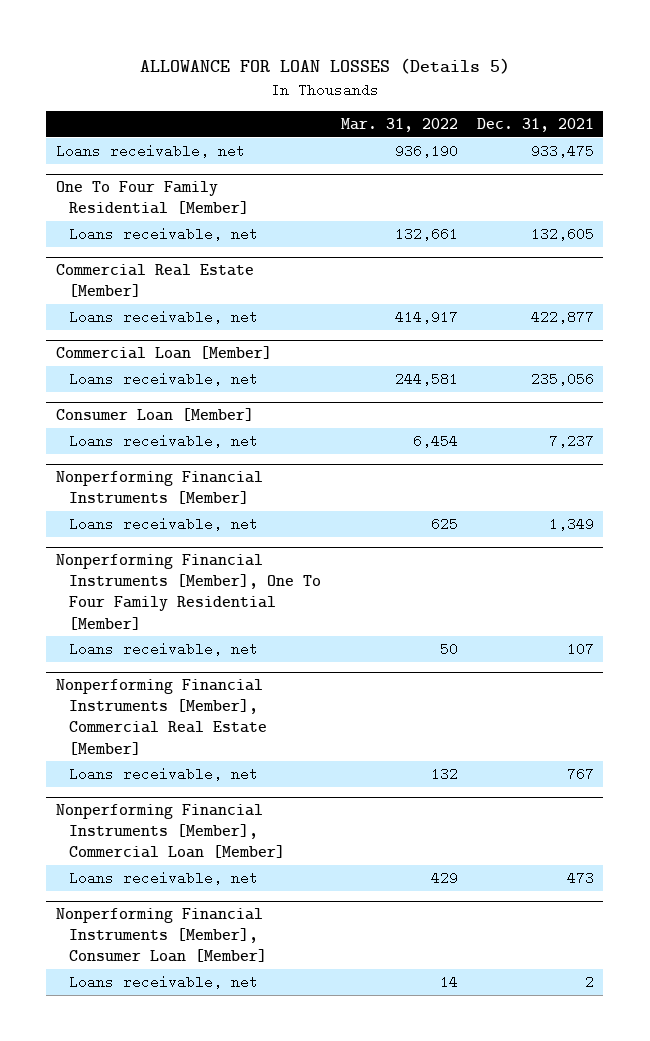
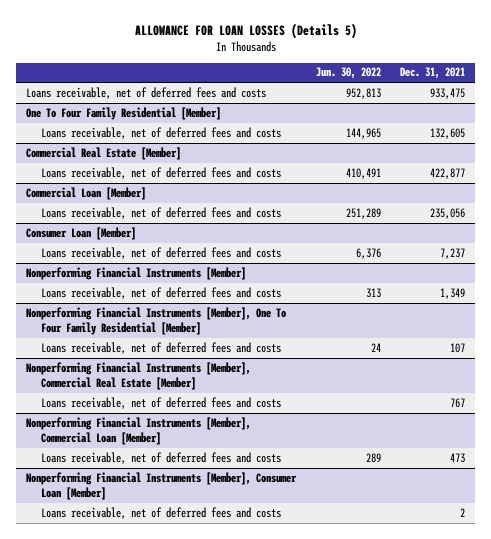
- | Mar. 31, 2022 | Dec. 31, 2021
+ | Jun. 30, 2022 | Dec. 31, 2021
- Loans receivable, net | 936,190 | 933,475
+ Loans receivable, net of deferred fees and costs | 952,813 | 933,475
@ One To Four Family Residential [Member]
- Loans receivable, net | 132,661 | 132,605
+ Loans receivable, net of deferred fees and costs | 144,965 | 132,605
@ Commercial Real Estate [Member]
- Loans receivable, net | 414,917 | 422,877
+ Loans receivable, net of deferred fees and costs | 410,491 | 422,877
@ Commercial Loan [Member]
- Loans receivable, net | 244,581 | 235,056
+ Loans receivable, net of deferred fees and costs | 251,289 | 235,056
@ Consumer Loan [Member]
- Loans receivable, net | 6,454 | 7,237
+ Loans receivable, net of deferred fees and costs | 6,376 | 7,237
@ Nonperforming Financial Instruments [Member]
- Loans receivable, net | 625 | 1,349
+ Loans receivable, net of deferred fees and costs | 313 | 1,349
@ Nonperforming Financial Instruments [Member], One To Four Family Residential [Member]
- Loans receivable, net | 50 | 107
+ Loans receivable, net of deferred fees and costs | 24 | 107
@ Nonperforming Financial Instruments [Member], Commercial Real Estate [Member]
- Loans receivable, net | 132 | 767
+ Loans receivable, net of deferred fees and costs | | 767
@ Nonperforming Financial Instruments [Member], Commercial Loan [Member]
- Loans receivable, net | 429 | 473
+ Loans receivable, net of deferred fees and costs | 289 | 473
@ Nonperforming Financial Instruments [Member], Consumer Loan [Member]
- Loans receivable, net | 14 | 2
+ Loans receivable, net of deferred fees and costs | | 2

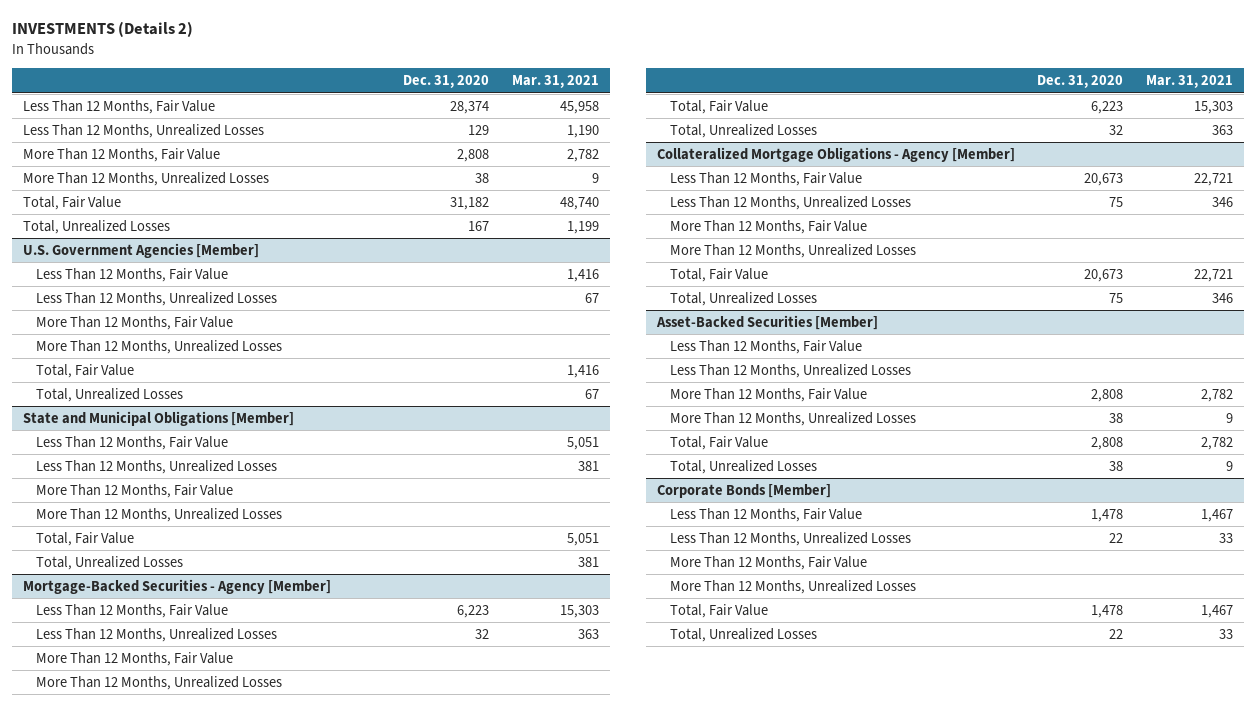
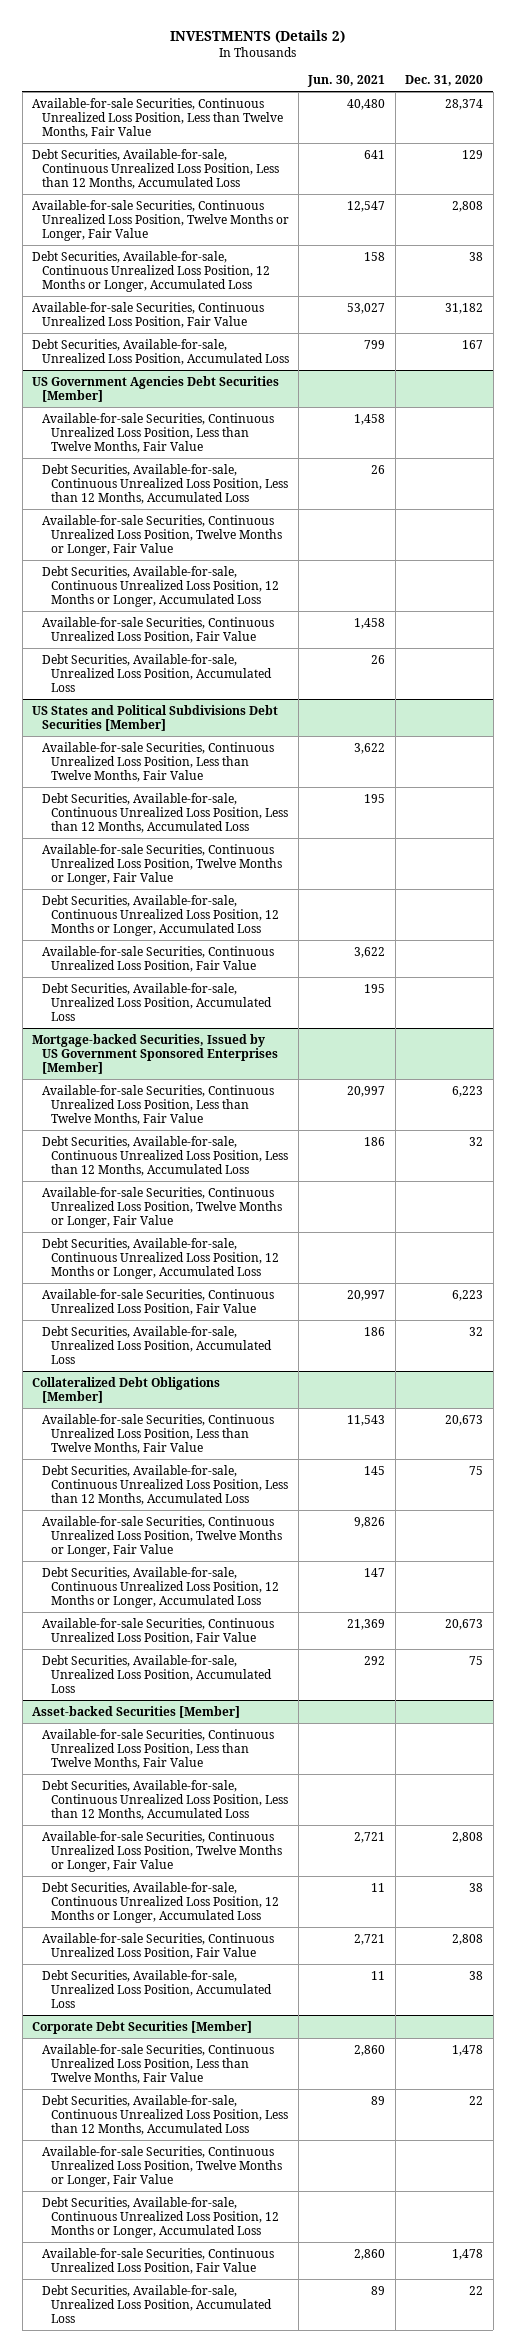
- | Dec. 31, 2020 | Mar. 31, 2021
+ | Jun. 30, 2021 | Dec. 31, 2020
- Less Than 12 Months, Fair Value | 28,374 | 45,958
- Less Than 12 Months, Unrealized Losses | 129 | 1,190
- More Than 12 Months, Fair Value | 2,808 | 2,782
- More Than 12 Months, Unrealized Losses | 38 | 9
- Total, Fair Value | 31,182 | 48,740
- Total, Unrealized Losses | 167 | 1,199
- U.S. Government Agencies [Member]
- Less Than 12 Months, Fair Value | | 1,416
- Less Than 12 Months, Unrealized Losses | | 67
- More Than 12 Months, Fair Value
- More Than 12 Months, Unrealized Losses
- Total, Fair Value | | 1,416
- Total, Unrealized Losses | | 67
- State and Municipal Obligations [Member]
- Less Than 12 Months, Fair Value | | 5,051
- Less Than 12 Months, Unrealized Losses | | 381
- More Than 12 Months, Fair Value
- More Than 12 Months, Unrealized Losses
- Total, Fair Value | | 5,051
- Total, Unrealized Losses | | 381
- Mortgage-Backed Securities - Agency [Member]
- Less Than 12 Months, Fair Value | 6,223 | 15,303
- Less Than 12 Months, Unrealized Losses | 32 | 363
- More Than 12 Months, Fair Value
- More Than 12 Months, Unrealized Losses
- Total, Fair Value | 6,223 | 15,303
- Total, Unrealized Losses | 32 | 363
- Collateralized Mortgage Obligations - Agency [Member]
- Less Than 12 Months, Fair Value | 20,673 | 22,721
- Less Than 12 Months, Unrealized Losses | 75 | 346
- More Than 12 Months, Fair Value
- More Than 12 Months, Unrealized Losses
- Total, Fair Value | 20,673 | 22,721
- Total, Unrealized Losses | 75 | 346
- Asset-Backed Securities [Member]
- Less Than 12 Months, Fair Value
- Less Than 12 Months, Unrealized Losses
- More Than 12 Months, Fair Value | 2,808 | 2,782
- More Than 12 Months, Unrealized Losses | 38 | 9
- Total, Fair Value | 2,808 | 2,782
- Total, Unrealized Losses | 38 | 9
- Corporate Bonds [Member]
- Less Than 12 Months, Fair Value | 1,478 | 1,467
- Less Than 12 Months, Unrealized Losses | 22 | 33
- More Than 12 Months, Fair Value
- More Than 12 Months, Unrealized Losses
- Total, Fair Value | 1,478 | 1,467
- Total, Unrealized Losses | 22 | 33
+ Available-for-sale Securities, Continuous Unrealized Loss Position, Less than Twelve Months, Fair Value | 40,480 | 28,374
+ Debt Securities, Available-for-sale, Continuous Unrealized Loss Position, Less than 12 Months, Accumulated Loss | 641 | 129
+ Available-for-sale Securities, Continuous Unrealized Loss Position, Twelve Months or Longer, Fair Value | 12,547 | 2,808
+ Debt Securities, Available-for-sale, Continuous Unrealized Loss Position, 12 Months or Longer, Accumulated Loss | 158 | 38
+ Available-for-sale Securities, Continuous Unrealized Loss Position, Fair Value | 53,027 | 31,182
+ Debt Securities, Available-for-sale, Unrealized Loss Position, Accumulated Loss | 799 | 167
+ US Government Agencies Debt Securities [Member]
+ Available-for-sale Securities, Continuous Unrealized Loss Position, Less than Twelve Months, Fair Value | 1,458 |
+ Debt Securities, Available-for-sale, Continuous Unrealized Loss Position, Less than 12 Months, Accumulated Loss | 26 |
+ Available-for-sale Securities, Continuous Unrealized Loss Position, Twelve Months or Longer, Fair Value
+ Debt Securities, Available-for-sale, Continuous Unrealized Loss Position, 12 Months or Longer, Accumulated Loss
+ Available-for-sale Securities, Continuous Unrealized Loss Position, Fair Value | 1,458 |
+ Debt Securities, Available-for-sale, Unrealized Loss Position, Accumulated Loss | 26 |
+ US States and Political Subdivisions Debt Securities [Member]
+ Available-for-sale Securities, Continuous Unrealized Loss Position, Less than Twelve Months, Fair Value | 3,622 |
+ Debt Securities, Available-for-sale, Continuous Unrealized Loss Position, Less than 12 Months, Accumulated Loss | 195 |
+ Available-for-sale Securities, Continuous Unrealized Loss Position, Twelve Months or Longer, Fair Value
+ Debt Securities, Available-for-sale, Continuous Unrealized Loss Position, 12 Months or Longer, Accumulated Loss
+ Available-for-sale Securities, Continuous Unrealized Loss Position, Fair Value | 3,622 |
+ Debt Securities, Available-for-sale, Unrealized Loss Position, Accumulated Loss | 195 |
+ Mortgage-backed Securities, Issued by US Government Sponsored Enterprises [Member]
+ Available-for-sale Securities, Continuous Unrealized Loss Position, Less than Twelve Months, Fair Value | 20,997 | 6,223
+ Debt Securities, Available-for-sale, Continuous Unrealized Loss Position, Less than 12 Months, Accumulated Loss | 186 | 32
+ Available-for-sale Securities, Continuous Unrealized Loss Position, Twelve Months or Longer, Fair Value
+ Debt Securities, Available-for-sale, Continuous Unrealized Loss Position, 12 Months or Longer, Accumulated Loss
+ Available-for-sale Securities, Continuous Unrealized Loss Position, Fair Value | 20,997 | 6,223
+ Debt Securities, Available-for-sale, Unrealized Loss Position, Accumulated Loss | 186 | 32
+ Collateralized Debt Obligations [Member]
+ Available-for-sale Securities, Continuous Unrealized Loss Position, Less than Twelve Months, Fair Value | 11,543 | 20,673
+ Debt Securities, Available-for-sale, Continuous Unrealized Loss Position, Less than 12 Months, Accumulated Loss | 145 | 75
+ Available-for-sale Securities, Continuous Unrealized Loss Position, Twelve Months or Longer, Fair Value | 9,826 |
+ Debt Securities, Available-for-sale, Continuous Unrealized Loss Position, 12 Months or Longer, Accumulated Loss | 147 |
+ Available-for-sale Securities, Continuous Unrealized Loss Position, Fair Value | 21,369 | 20,673
+ Debt Securities, Available-for-sale, Unrealized Loss Position, Accumulated Loss | 292 | 75
+ Asset-backed Securities [Member]
+ Available-for-sale Securities, Continuous Unrealized Loss Position, Less than Twelve Months, Fair Value
+ Debt Securities, Available-for-sale, Continuous Unrealized Loss Position, Less than 12 Months, Accumulated Loss
+ Available-for-sale Securities, Continuous Unrealized Loss Position, Twelve Months or Longer, Fair Value | 2,721 | 2,808
+ Debt Securities, Available-for-sale, Continuous Unrealized Loss Position, 12 Months or Longer, Accumulated Loss | 11 | 38
+ Available-for-sale Securities, Continuous Unrealized Loss Position, Fair Value | 2,721 | 2,808
+ Debt Securities, Available-for-sale, Unrealized Loss Position, Accumulated Loss | 11 | 38
+ Corporate Debt Securities [Member]
+ Available-for-sale Securities, Continuous Unrealized Loss Position, Less than Twelve Months, Fair Value | 2,860 | 1,478
+ Debt Securities, Available-for-sale, Continuous Unrealized Loss Position, Less than 12 Months, Accumulated Loss | 89 | 22
+ Available-for-sale Securities, Continuous Unrealized Loss Position, Twelve Months or Longer, Fair Value
+ Debt Securities, Available-for-sale, Continuous Unrealized Loss Position, 12 Months or Longer, Accumulated Loss
+ Available-for-sale Securities, Continuous Unrealized Loss Position, Fair Value | 2,860 | 1,478
+ Debt Securities, Available-for-sale, Unrealized Loss Position, Accumulated Loss | 89 | 22

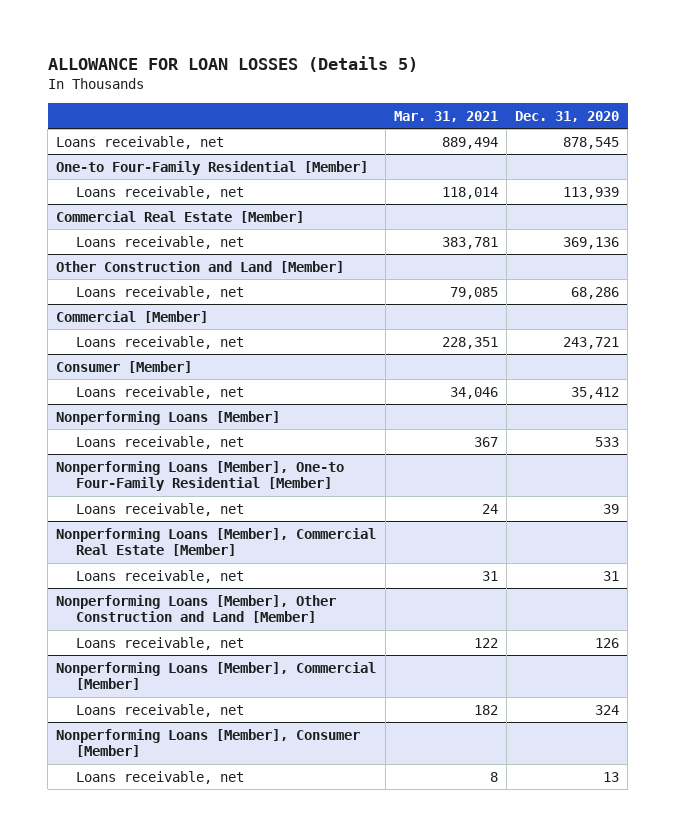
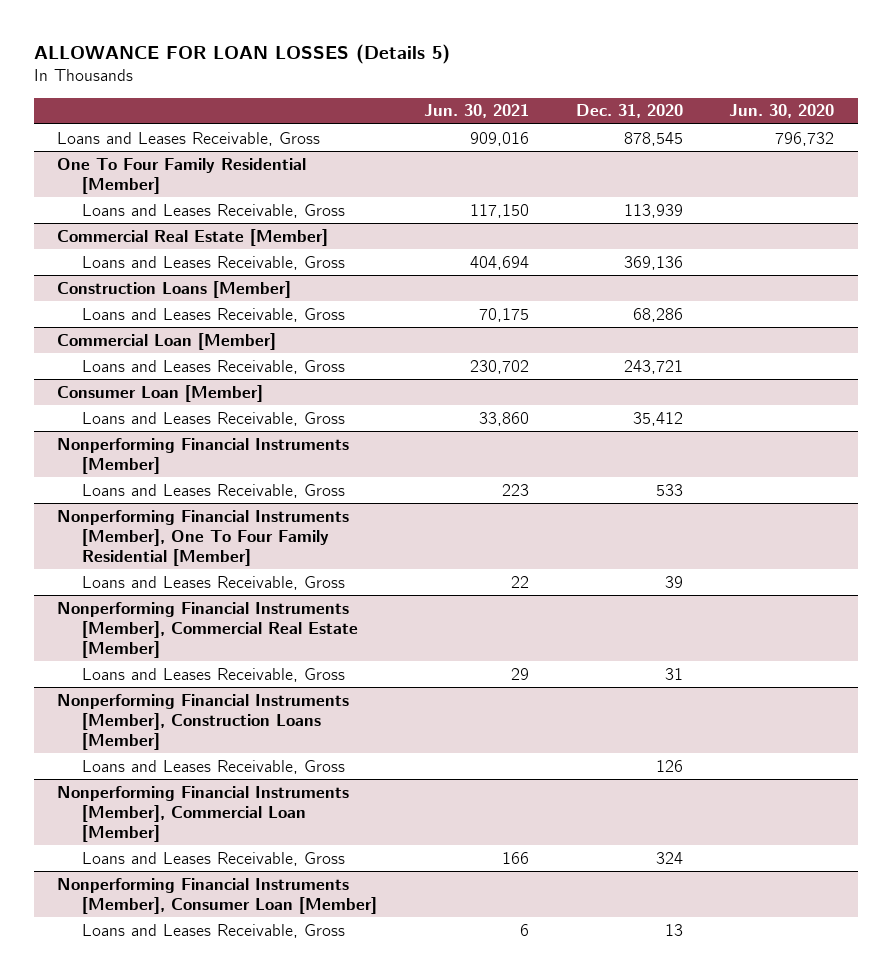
- | Mar. 31, 2021 | Dec. 31, 2020
+ | Jun. 30, 2021 | Dec. 31, 2020 | Jun. 30, 2020
- Loans receivable, net | 889,494 | 878,545
- One-to Four-Family Residential [Member]
- Loans receivable, net | 118,014 | 113,939
+ Loans and Leases Receivable, Gross | 909,016 | 878,545 | 796,732
+ One To Four Family Residential [Member]
+ Loans and Leases Receivable, Gross | 117,150 | 113,939 |
@ Commercial Real Estate [Member]
- Loans receivable, net | 383,781 | 369,136
- Other Construction and Land [Member]
- Loans receivable, net | 79,085 | 68,286
- Commercial [Member]
- Loans receivable, net | 228,351 | 243,721
- Consumer [Member]
- Loans receivable, net | 34,046 | 35,412
- Nonperforming Loans [Member]
- Loans receivable, net | 367 | 533
- Nonperforming Loans [Member], One-to Four-Family Residential [Member]
- Loans receivable, net | 24 | 39
- Nonperforming Loans [Member], Commercial Real Estate [Member]
- Loans receivable, net | 31 | 31
- Nonperforming Loans [Member], Other Construction and Land [Member]
- Loans receivable, net | 122 | 126
- Nonperforming Loans [Member], Commercial [Member]
- Loans receivable, net | 182 | 324
- Nonperforming Loans [Member], Consumer [Member]
- Loans receivable, net | 8 | 13
@ Commercial Real Estate [Member]
+ Loans and Leases Receivable, Gross | 404,694 | 369,136 |
+ Construction Loans [Member]
+ Loans and Leases Receivable, Gross | 70,175 | 68,286 |
+ Commercial Loan [Member]
+ Loans and Leases Receivable, Gross | 230,702 | 243,721 |
+ Consumer Loan [Member]
+ Loans and Leases Receivable, Gross | 33,860 | 35,412 |
+ Nonperforming Financial Instruments [Member]
+ Loans and Leases Receivable, Gross | 223 | 533 |
+ Nonperforming Financial Instruments [Member], One To Four Family Residential [Member]
+ Loans and Leases Receivable, Gross | 22 | 39 |
+ Nonperforming Financial Instruments [Member], Commercial Real Estate [Member]
+ Loans and Leases Receivable, Gross | 29 | 31 |
+ Nonperforming Financial Instruments [Member], Construction Loans [Member]
+ Loans and Leases Receivable, Gross | | 126 |
+ Nonperforming Financial Instruments [Member], Commercial Loan [Member]
+ Loans and Leases Receivable, Gross | 166 | 324 |
+ Nonperforming Financial Instruments [Member], Consumer Loan [Member]
+ Loans and Leases Receivable, Gross | 6 | 13 |

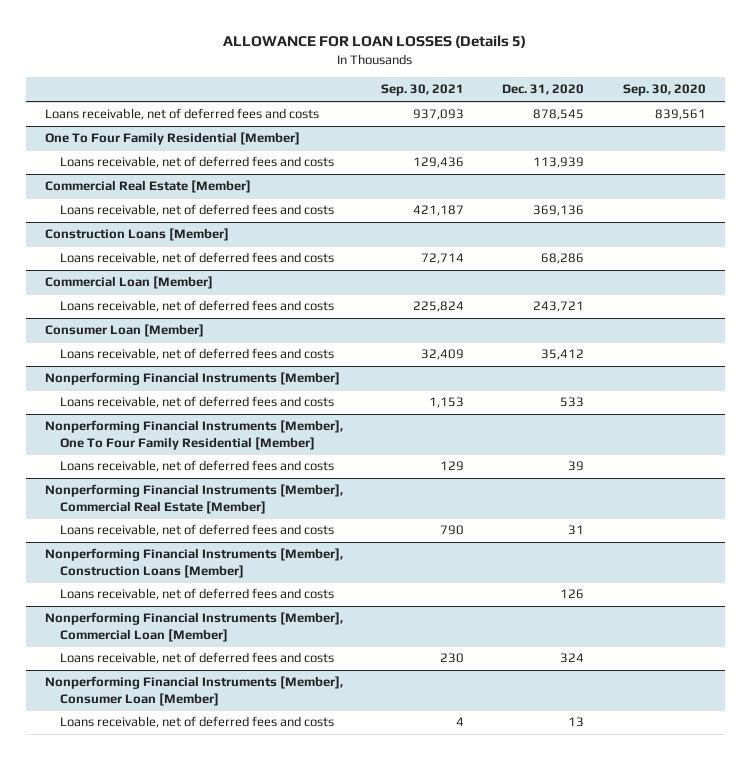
- | Jun. 30, 2021 | Dec. 31, 2020 | Jun. 30, 2020
+ | Sep. 30, 2021 | Dec. 31, 2020 | Sep. 30, 2020
- Loans and Leases Receivable, Gross | 909,016 | 878,545 | 796,732
+ Loans receivable, net of deferred fees and costs | 937,093 | 878,545 | 839,561
@ One To Four Family Residential [Member]
- Loans and Leases Receivable, Gross | 117,150 | 113,939 |
+ Loans receivable, net of deferred fees and costs | 129,436 | 113,939 |
@ Commercial Real Estate [Member]
- Loans and Leases Receivable, Gross | 404,694 | 369,136 |
+ Loans receivable, net of deferred fees and costs | 421,187 | 369,136 |
@ Construction Loans [Member]
- Loans and Leases Receivable, Gross | 70,175 | 68,286 |
+ Loans receivable, net of deferred fees and costs | 72,714 | 68,286 |
@ Commercial Loan [Member]
- Loans and Leases Receivable, Gross | 230,702 | 243,721 |
+ Loans receivable, net of deferred fees and costs | 225,824 | 243,721 |
@ Consumer Loan [Member]
- Loans and Leases Receivable, Gross | 33,860 | 35,412 |
+ Loans receivable, net of deferred fees and costs | 32,409 | 35,412 |
@ Nonperforming Financial Instruments [Member]
- Loans and Leases Receivable, Gross | 223 | 533 |
+ Loans receivable, net of deferred fees and costs | 1,153 | 533 |
@ Nonperforming Financial Instruments [Member], One To Four Family Residential [Member]
- Loans and Leases Receivable, Gross | 22 | 39 |
+ Loans receivable, net of deferred fees and costs | 129 | 39 |
@ Nonperforming Financial Instruments [Member], Commercial Real Estate [Member]
- Loans and Leases Receivable, Gross | 29 | 31 |
+ Loans receivable, net of deferred fees and costs | 790 | 31 |
@ Nonperforming Financial Instruments [Member], Construction Loans [Member]
- Loans and Leases Receivable, Gross | | 126 |
+ Loans receivable, net of deferred fees and costs | | 126 |
@ Nonperforming Financial Instruments [Member], Commercial Loan [Member]
- Loans and Leases Receivable, Gross | 166 | 324 |
+ Loans receivable, net of deferred fees and costs | 230 | 324 |
@ Nonperforming Financial Instruments [Member], Consumer Loan [Member]
- Loans and Leases Receivable, Gross | 6 | 13 |
+ Loans receivable, net of deferred fees and costs | 4 | 13 |

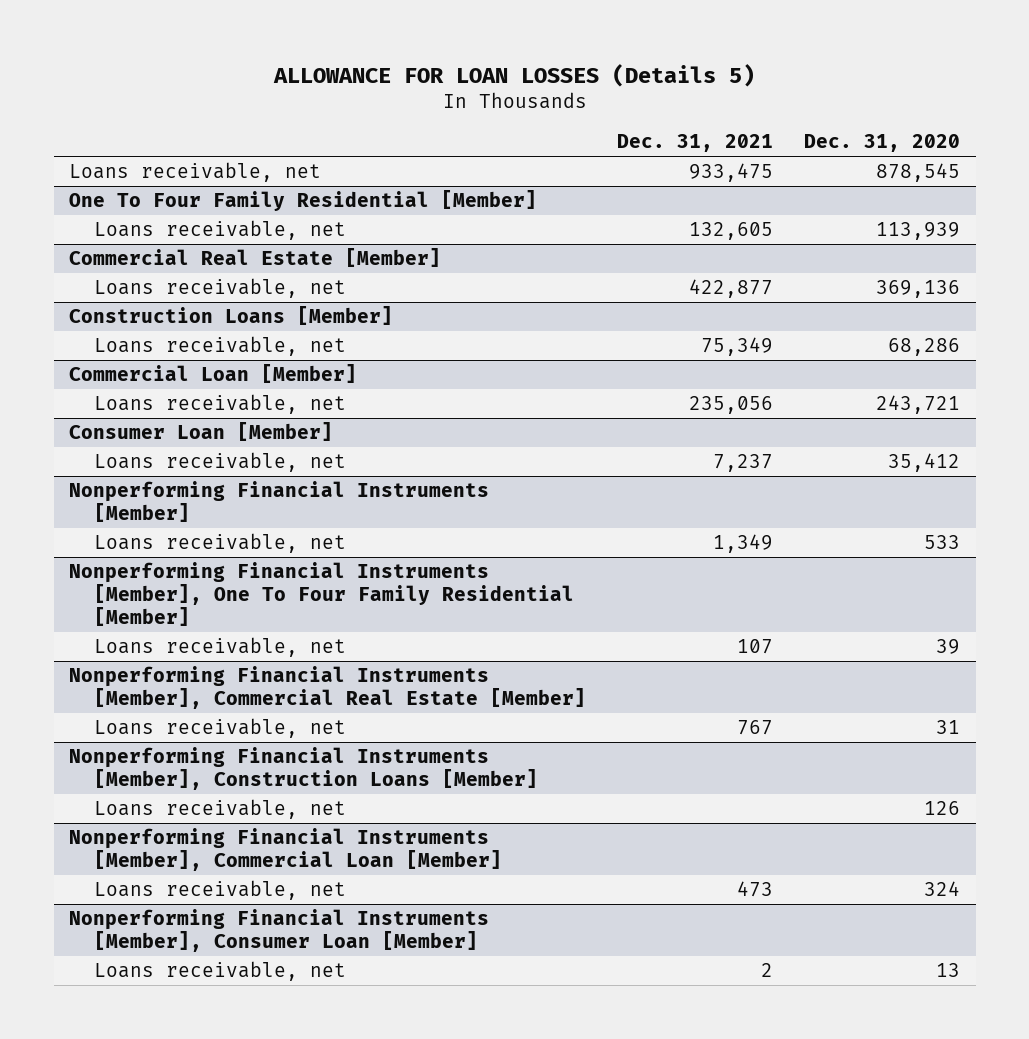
- | Sep. 30, 2021 | Dec. 31, 2020 | Sep. 30, 2020
+ | Dec. 31, 2021 | Dec. 31, 2020
- Loans receivable, net of deferred fees and costs | 937,093 | 878,545 | 839,561
+ Loans receivable, net | 933,475 | 878,545
@ One To Four Family Residential [Member]
- Loans receivable, net of deferred fees and costs | 129,436 | 113,939 |
+ Loans receivable, net | 132,605 | 113,939
@ Commercial Real Estate [Member]
- Loans receivable, net of deferred fees and costs | 421,187 | 369,136 |
+ Loans receivable, net | 422,877 | 369,136
@ Construction Loans [Member]
- Loans receivable, net of deferred fees and costs | 72,714 | 68,286 |
+ Loans receivable, net | 75,349 | 68,286
@ Commercial Loan [Member]
- Loans receivable, net of deferred fees and costs | 225,824 | 243,721 |
+ Loans receivable, net | 235,056 | 243,721
@ Consumer Loan [Member]
- Loans receivable, net of deferred fees and costs | 32,409 | 35,412 |
+ Loans receivable, net | 7,237 | 35,412
@ Nonperforming Financial Instruments [Member]
- Loans receivable, net of deferred fees and costs | 1,153 | 533 |
+ Loans receivable, net | 1,349 | 533
@ Nonperforming Financial Instruments [Member], One To Four Family Residential [Member]
- Loans receivable, net of deferred fees and costs | 129 | 39 |
+ Loans receivable, net | 107 | 39
@ Nonperforming Financial Instruments [Member], Commercial Real Estate [Member]
- Loans receivable, net of deferred fees and costs | 790 | 31 |
+ Loans receivable, net | 767 | 31
@ Nonperforming Financial Instruments [Member], Construction Loans [Member]
- Loans receivable, net of deferred fees and costs | | 126 |
+ Loans receivable, net | | 126
@ Nonperforming Financial Instruments [Member], Commercial Loan [Member]
- Loans receivable, net of deferred fees and costs | 230 | 324 |
+ Loans receivable, net | 473 | 324
@ Nonperforming Financial Instruments [Member], Consumer Loan [Member]
- Loans receivable, net of deferred fees and costs | 4 | 13 |
+ Loans receivable, net | 2 | 13

